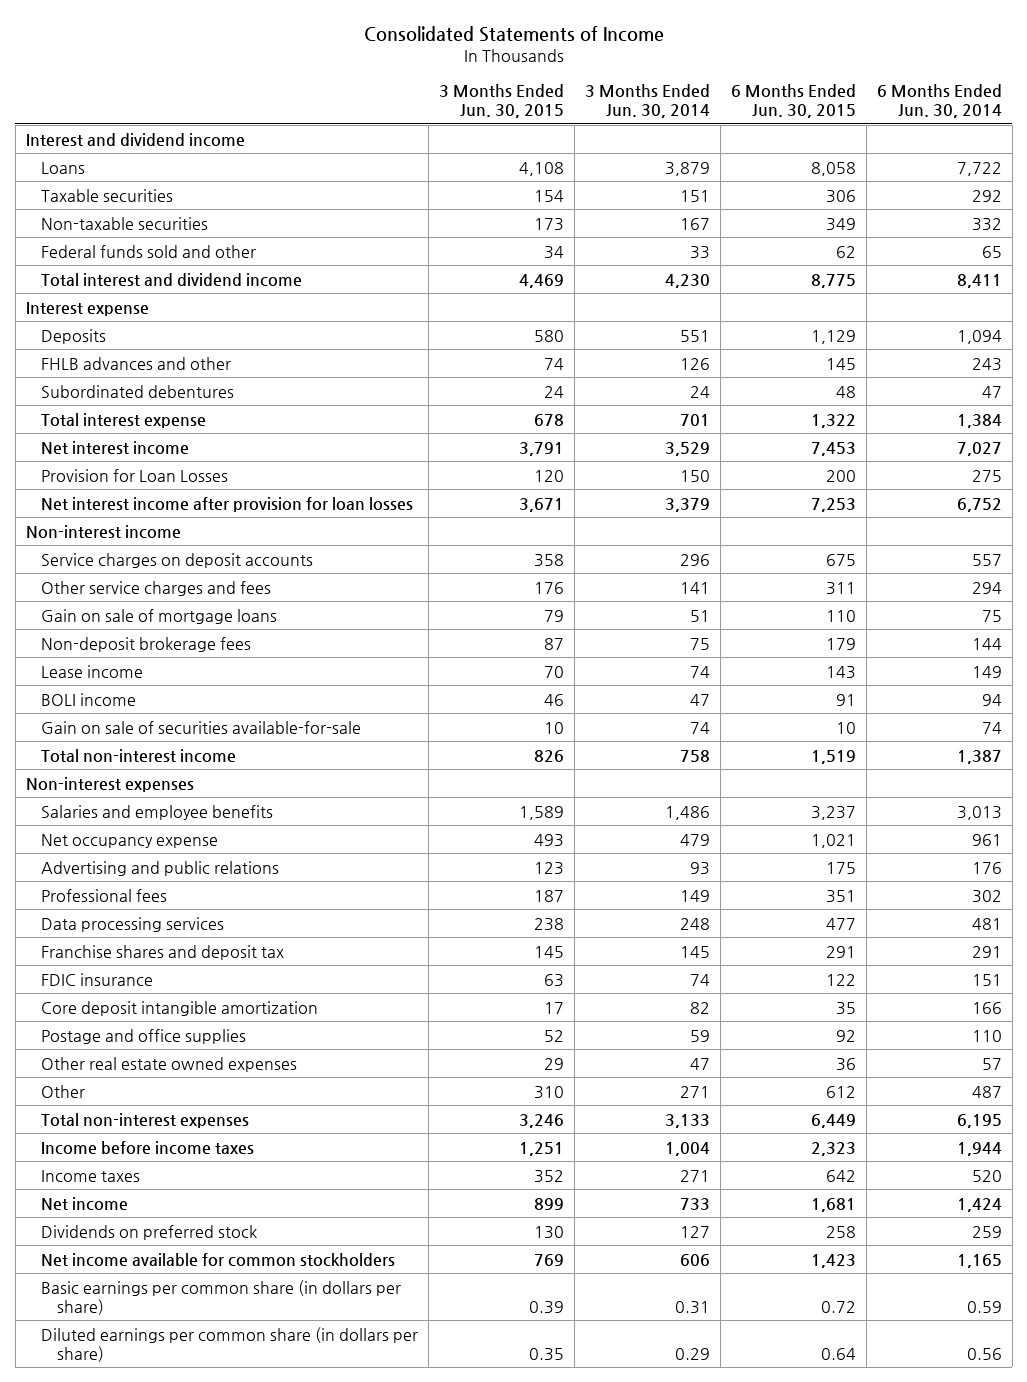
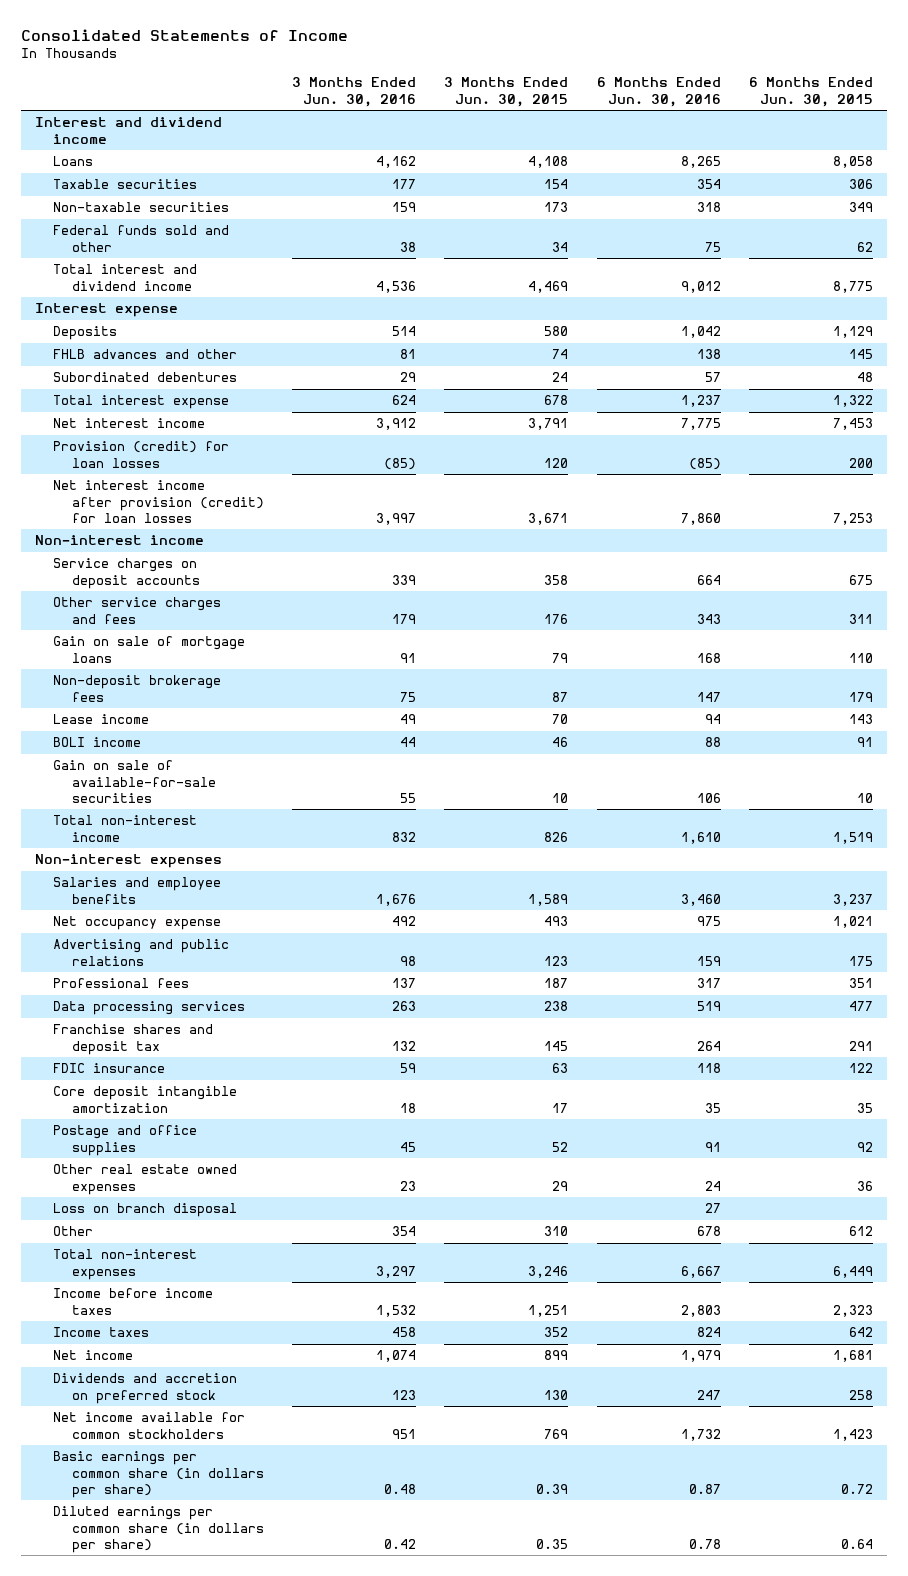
- | 3 Months Ended Jun. 30, 2015 | 3 Months Ended Jun. 30, 2014 | 6 Months Ended Jun. 30, 2015 | 6 Months Ended Jun. 30, 2014
+ | 3 Months Ended Jun. 30, 2016 | 3 Months Ended Jun. 30, 2015 | 6 Months Ended Jun. 30, 2016 | 6 Months Ended Jun. 30, 2015
- Provision for Loan Losses | 120 | 150 | 200 | 275
- Net interest income after provision for loan losses | 3,671 | 3,379 | 7,253 | 6,752
+ Provision (credit) for loan losses | (85) | 120 | (85) | 200
+ Net interest income after provision (credit) for loan losses | 3,997 | 3,671 | 7,860 | 7,253
- Gain on sale of securities available-for-sale | 10 | 74 | 10 | 74
+ Gain on sale of available-for-sale securities | 55 | 10 | 106 | 10
+ Loss on branch disposal | | | 27 |
- Dividends on preferred stock | 130 | 127 | 258 | 259
+ Dividends and accretion on preferred stock | 123 | 130 | 247 | 258

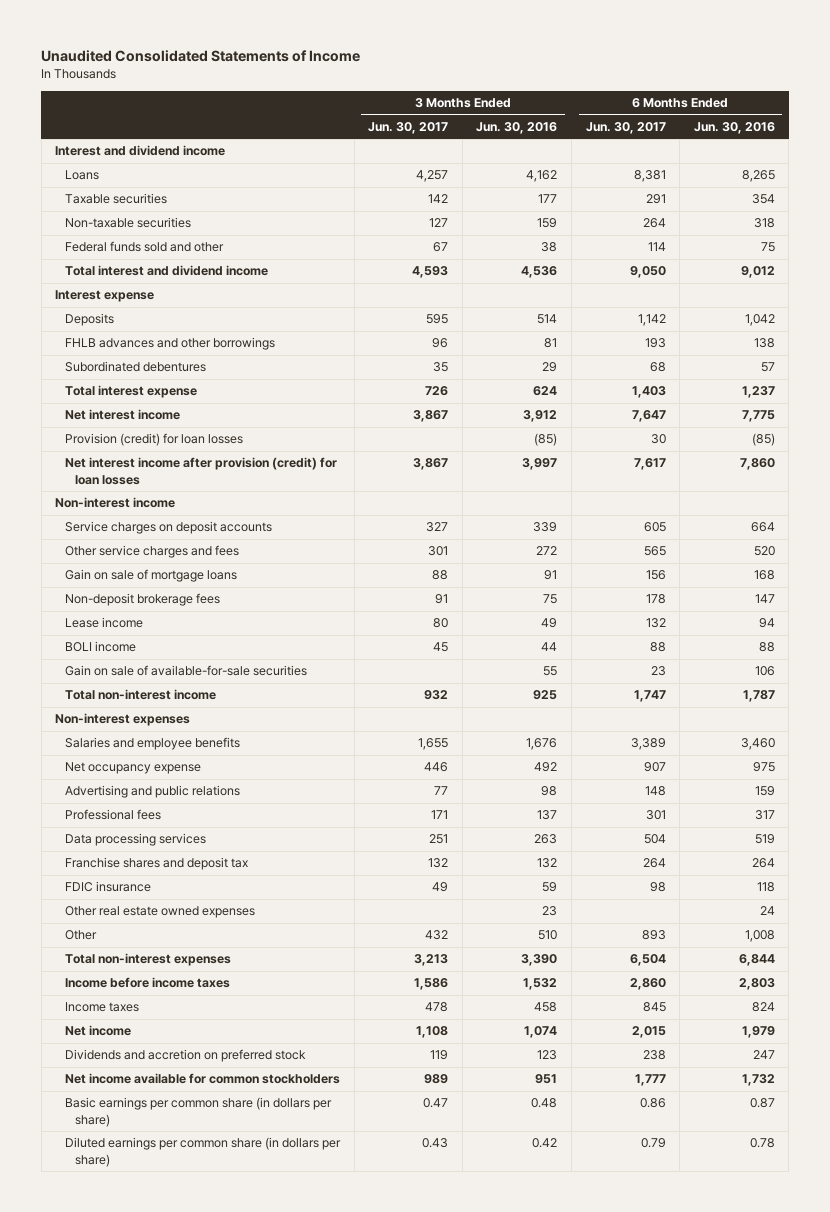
- Consolidated Statements of Income
+ Unaudited Consolidated Statements of Income
- | 3 Months Ended Jun. 30, 2016 | 3 Months Ended Jun. 30, 2015 | 6 Months Ended Jun. 30, 2016 | 6 Months Ended Jun. 30, 2015
+ | 3 Months Ended Jun. 30, 2017 | 3 Months Ended Jun. 30, 2016 | 6 Months Ended Jun. 30, 2017 | 6 Months Ended Jun. 30, 2016
- FHLB advances and other | 81 | 74 | 138 | 145
+ FHLB advances and other borrowings | 96 | 81 | 193 | 138
- Other service charges and fees | 179 | 176 | 343 | 311
+ Other service charges and fees | 301 | 272 | 565 | 520
- Total non-interest income | 832 | 826 | 1,610 | 1,519
+ Total non-interest income | 932 | 925 | 1,747 | 1,787
- Core deposit intangible amortization | 18 | 17 | 35 | 35
- Postage and office supplies | 45 | 52 | 91 | 92
- Loss on branch disposal | | | 27 |
- Other | 354 | 310 | 678 | 612
- Total non-interest expenses | 3,297 | 3,246 | 6,667 | 6,449
+ Other | 432 | 510 | 893 | 1,008
+ Total non-interest expenses | 3,213 | 3,390 | 6,504 | 6,844

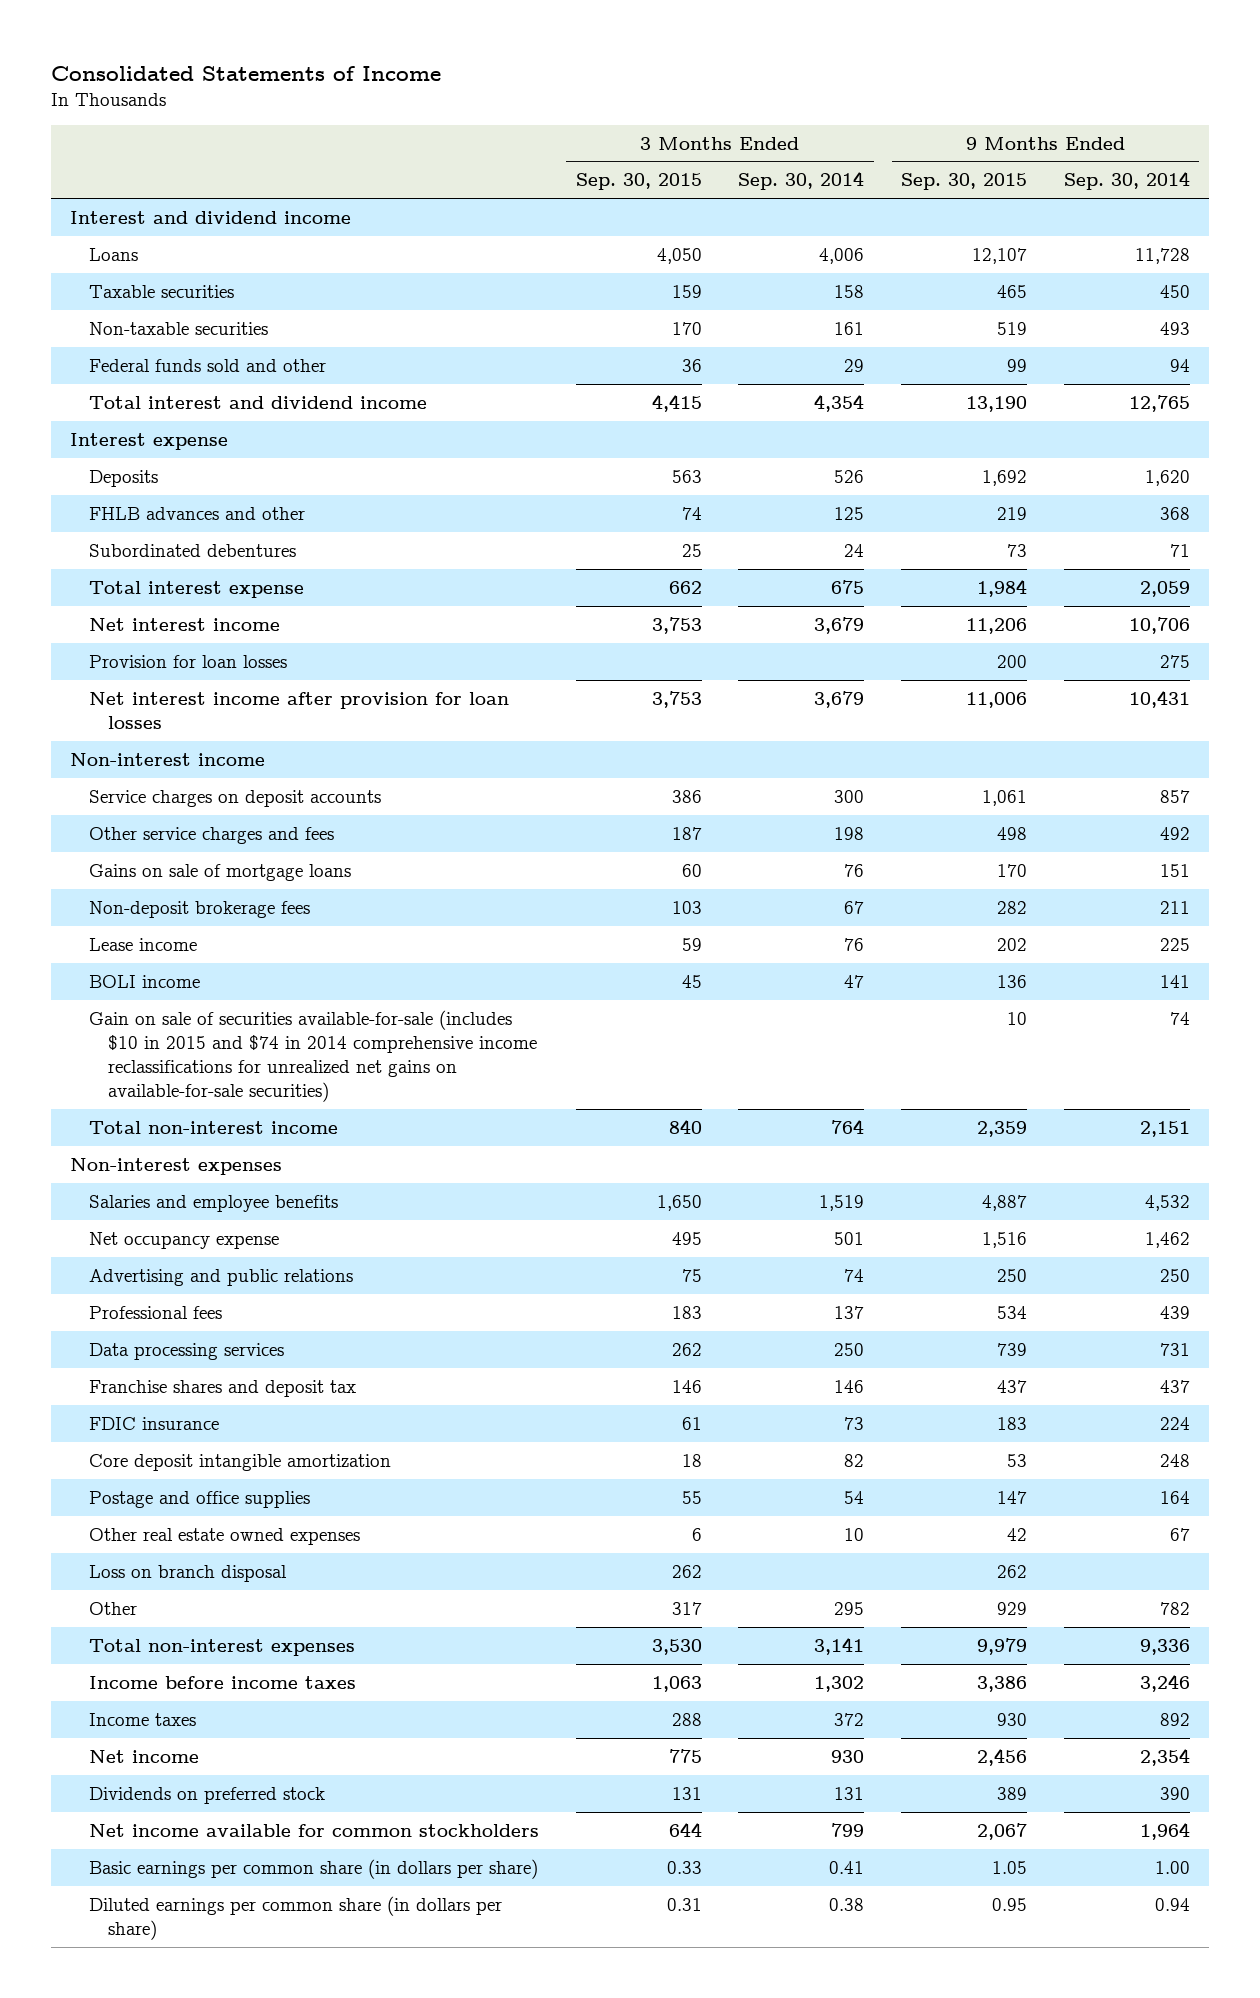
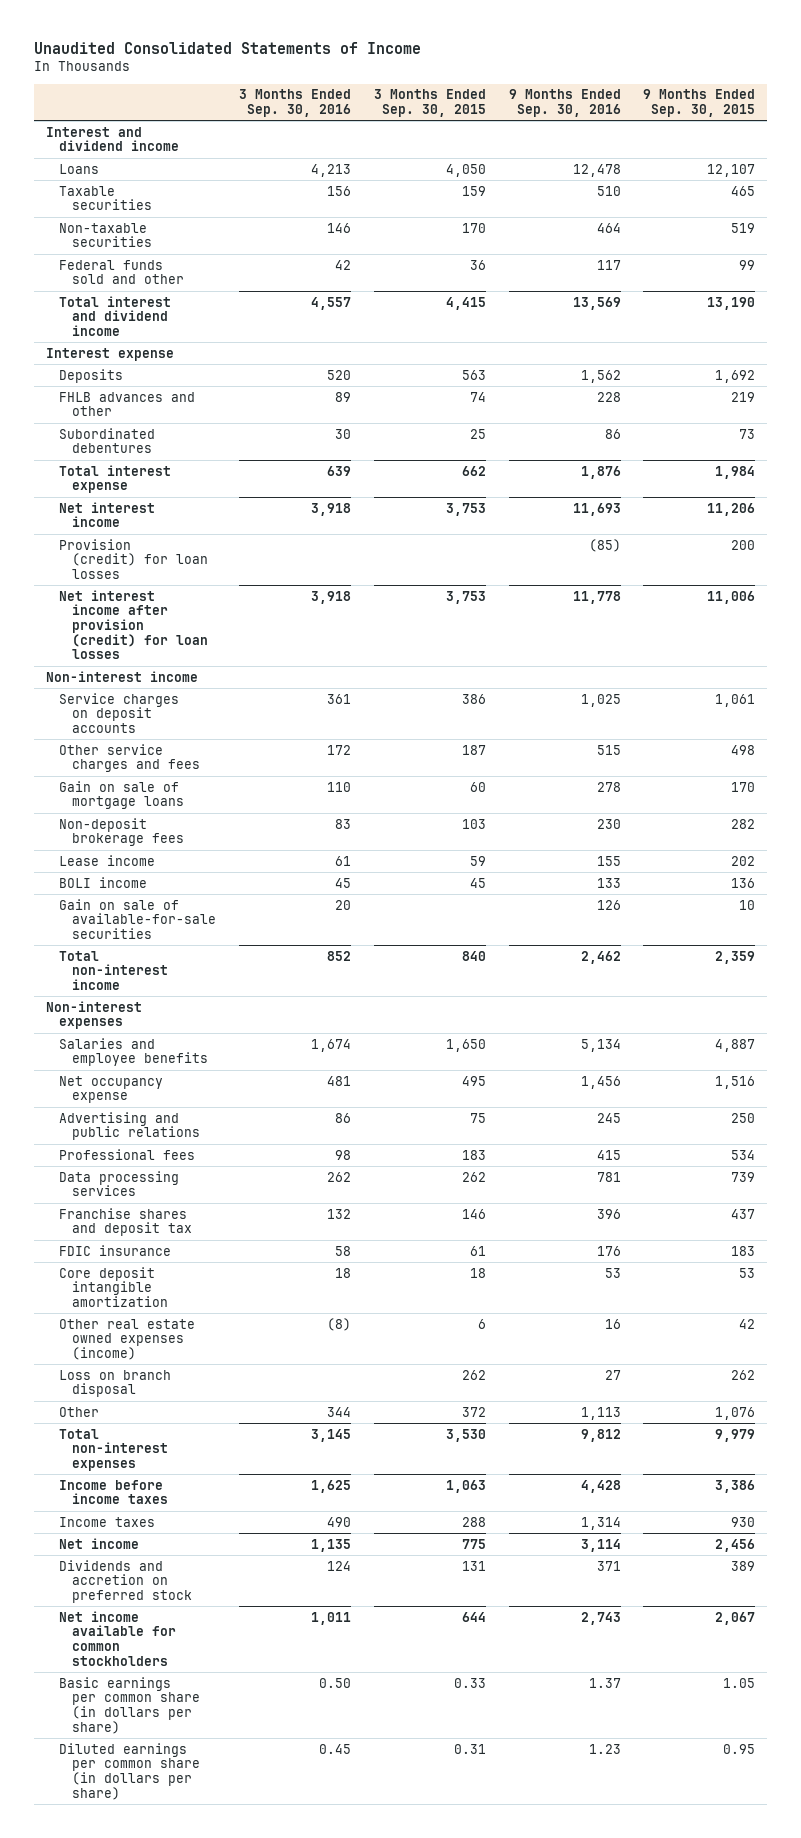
- Consolidated Statements of Income
+ Unaudited Consolidated Statements of Income
- | 3 Months Ended Sep. 30, 2015 | 3 Months Ended Sep. 30, 2014 | 9 Months Ended Sep. 30, 2015 | 9 Months Ended Sep. 30, 2014
+ | 3 Months Ended Sep. 30, 2016 | 3 Months Ended Sep. 30, 2015 | 9 Months Ended Sep. 30, 2016 | 9 Months Ended Sep. 30, 2015
- Provision for loan losses | | | 200 | 275
- Net interest income after provision for loan losses | 3,753 | 3,679 | 11,006 | 10,431
+ Provision (credit) for loan losses | | | (85) | 200
+ Net interest income after provision (credit) for loan losses | 3,918 | 3,753 | 11,778 | 11,006
- Gains on sale of mortgage loans | 60 | 76 | 170 | 151
+ Gain on sale of mortgage loans | 110 | 60 | 278 | 170
- Gain on sale of securities available-for-sale (includes $10 in 2015 and $74 in 2014 comprehensive income reclassifications for unrealized net gains on available-for-sale securities) | | | 10 | 74
+ Gain on sale of available-for-sale securities | 20 | | 126 | 10
- Postage and office supplies | 55 | 54 | 147 | 164
- Other real estate owned expenses | 6 | 10 | 42 | 67
+ Other real estate owned expenses (income) | (8) | 6 | 16 | 42
- Other | 317 | 295 | 929 | 782
+ Other | 344 | 372 | 1,113 | 1,076
- Dividends on preferred stock | 131 | 131 | 389 | 390
+ Dividends and accretion on preferred stock | 124 | 131 | 371 | 389

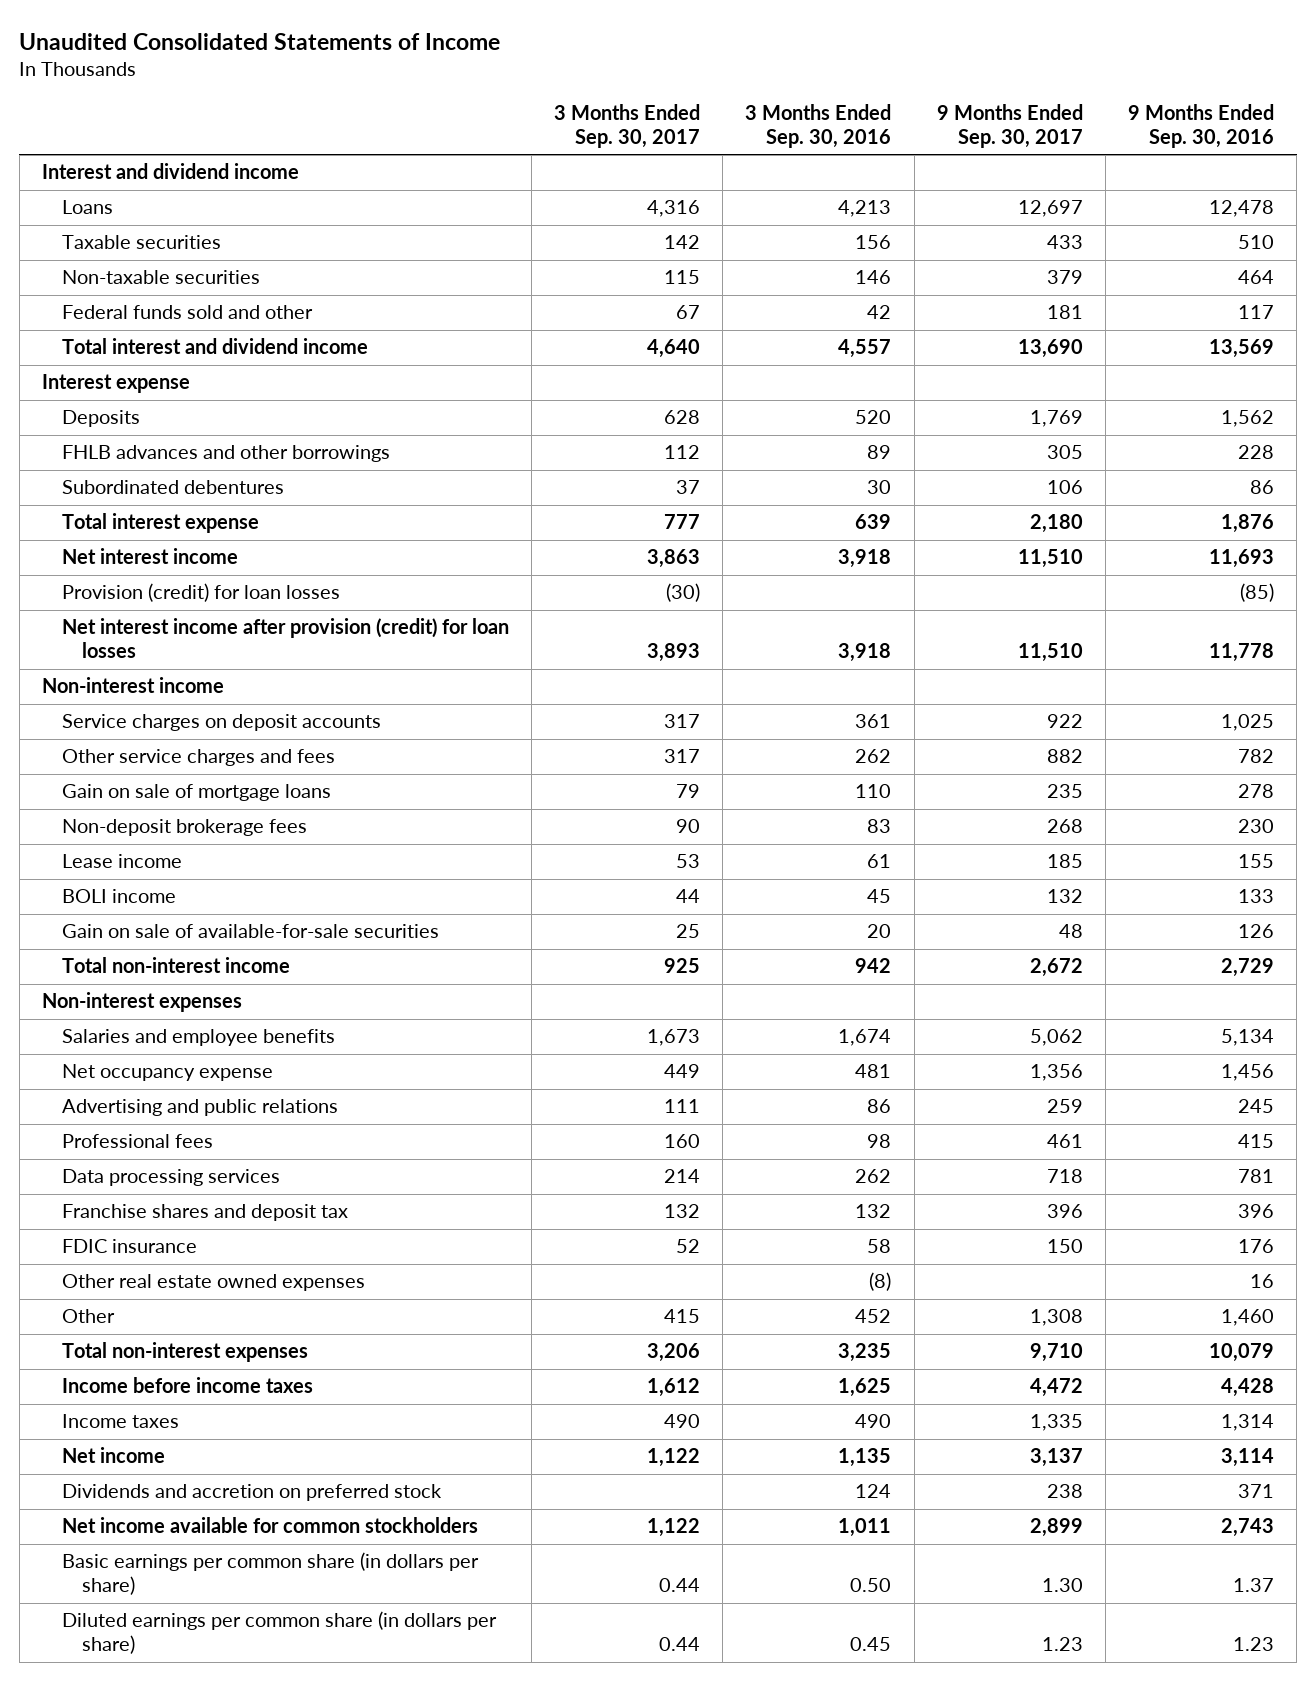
- | 3 Months Ended Sep. 30, 2016 | 3 Months Ended Sep. 30, 2015 | 9 Months Ended Sep. 30, 2016 | 9 Months Ended Sep. 30, 2015
+ | 3 Months Ended Sep. 30, 2017 | 3 Months Ended Sep. 30, 2016 | 9 Months Ended Sep. 30, 2017 | 9 Months Ended Sep. 30, 2016
- FHLB advances and other | 89 | 74 | 228 | 219
+ FHLB advances and other borrowings | 112 | 89 | 305 | 228
- Other service charges and fees | 172 | 187 | 515 | 498
+ Other service charges and fees | 317 | 262 | 882 | 782
- Total non-interest income | 852 | 840 | 2,462 | 2,359
+ Total non-interest income | 925 | 942 | 2,672 | 2,729
- Core deposit intangible amortization | 18 | 18 | 53 | 53
- Other real estate owned expenses (income) | (8) | 6 | 16 | 42
- Loss on branch disposal | | 262 | 27 | 262
- Other | 344 | 372 | 1,113 | 1,076
- Total non-interest expenses | 3,145 | 3,530 | 9,812 | 9,979
+ Other real estate owned expenses | | (8) | | 16
+ Other | 415 | 452 | 1,308 | 1,460
+ Total non-interest expenses | 3,206 | 3,235 | 9,710 | 10,079

